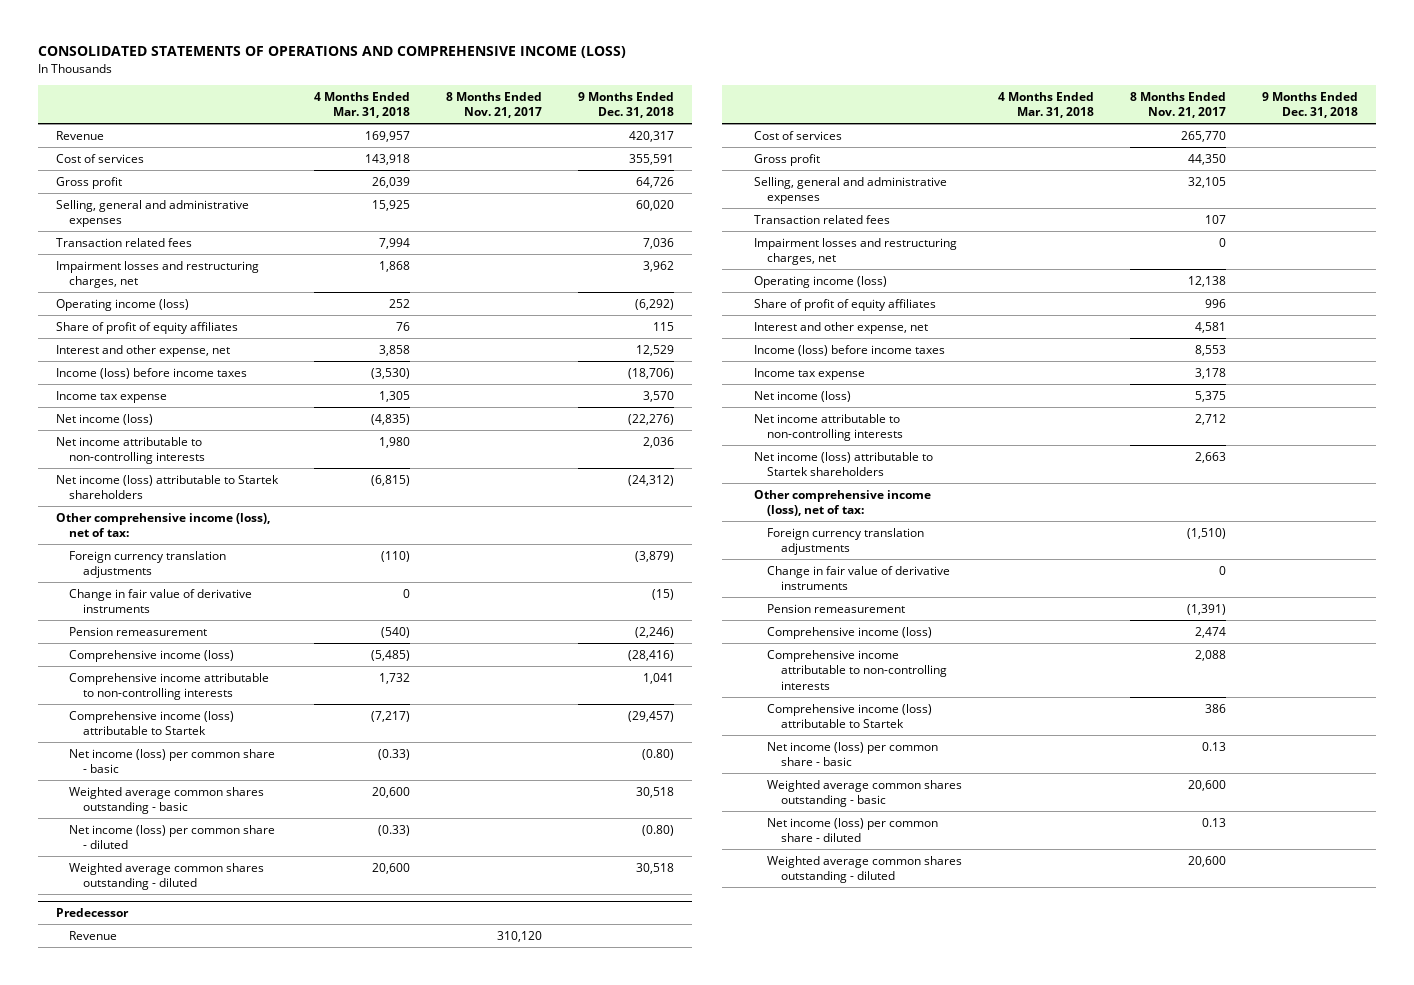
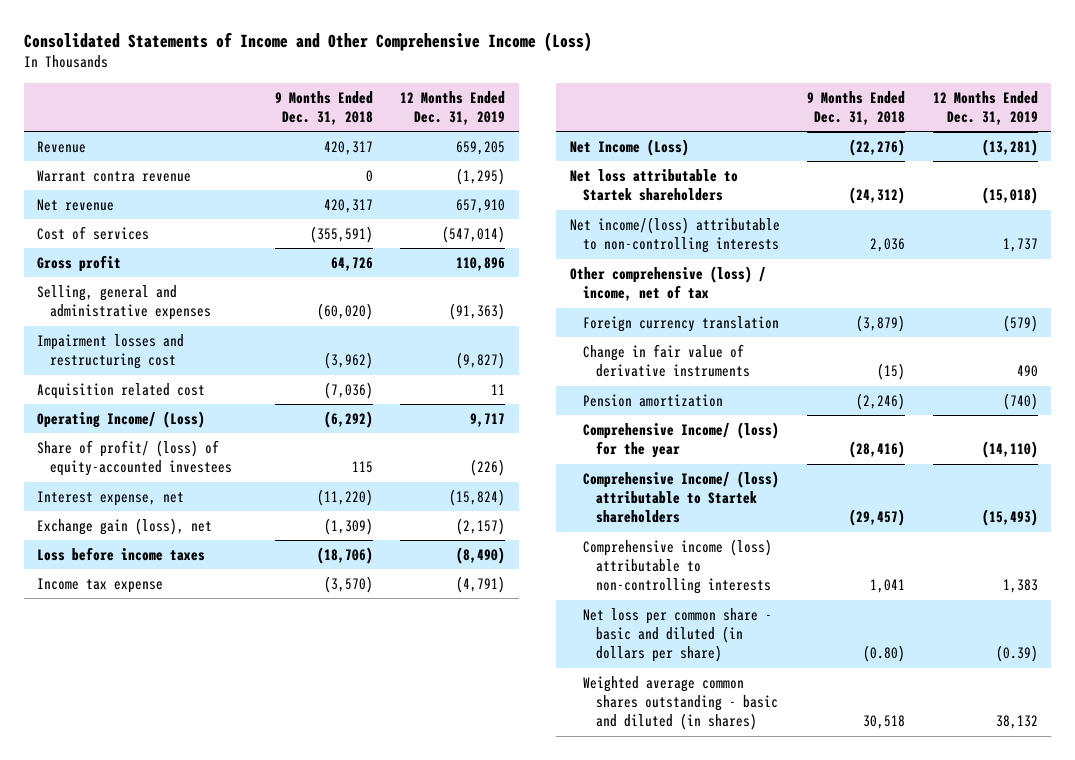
- CONSOLIDATED STATEMENTS OF OPERATIONS AND COMPREHENSIVE INCOME (LOSS)
+ Consolidated Statements of Income and Other Comprehensive Income (Loss)
- | 4 Months Ended Mar. 31, 2018 | 8 Months Ended Nov. 21, 2017 | 9 Months Ended Dec. 31, 2018
+ | 9 Months Ended Dec. 31, 2018 | 12 Months Ended Dec. 31, 2019
- Cost of services | 143,918 | | 355,591
+ Warrant contra revenue | 0 | (1,295)
+ Net revenue | 420,317 | 657,910
+ Cost of services | (355,591) | (547,014)
- Selling, general and administrative expenses | 15,925 | | 60,020
- Transaction related fees | 7,994 | | 7,036
- Impairment losses and restructuring charges, net | 1,868 | | 3,962
- Operating income (loss) | 252 | | (6,292)
- Share of profit of equity affiliates | 76 | | 115
- Interest and other expense, net | 3,858 | | 12,529
- Income (loss) before income taxes | (3,530) | | (18,706)
- Income tax expense | 1,305 | | 3,570
- Net income (loss) | (4,835) | | (22,276)
- Net income attributable to non-controlling interests | 1,980 | | 2,036
- Net income (loss) attributable to Startek shareholders | (6,815) | | (24,312)
- Other comprehensive income (loss), net of tax:
- Foreign currency translation adjustments | (110) | | (3,879)
+ Selling, general and administrative expenses | (60,020) | (91,363)
+ Impairment losses and restructuring cost | (3,962) | (9,827)
+ Acquisition related cost | (7,036) | 11
+ Operating Income/ (Loss) | (6,292) | 9,717
+ Share of profit/ (loss) of equity-accounted investees | 115 | (226)
+ Interest expense, net | (11,220) | (15,824)
+ Exchange gain (loss), net | (1,309) | (2,157)
+ Loss before income taxes | (18,706) | (8,490)
+ Income tax expense | (3,570) | (4,791)
+ Net Income (Loss) | (22,276) | (13,281)
+ Net loss attributable to Startek shareholders | (24,312) | (15,018)
+ Net income/(loss) attributable to non-controlling interests | 2,036 | 1,737
+ Other comprehensive (loss) / income, net of tax
+ Foreign currency translation | (3,879) | (579)
- Pension remeasurement | (540) | | (2,246)
- Comprehensive income (loss) | (5,485) | | (28,416)
- Comprehensive income attributable to non-controlling interests | 1,732 | | 1,041
- Comprehensive income (loss) attributable to Startek | (7,217) | | (29,457)
- Net income (loss) per common share - basic | (0.33) | | (0.80)
- Weighted average common shares outstanding - basic | 20,600 | | 30,518
- Net income (loss) per common share - diluted | (0.33) | | (0.80)
- Weighted average common shares outstanding - diluted | 20,600 | | 30,518
- Predecessor
- Revenue | | 310,120 |
- Cost of services | | 265,770 |
- Gross profit | | 44,350 |
- Selling, general and administrative expenses | | 32,105 |
- Transaction related fees | | 107 |
- Impairment losses and restructuring charges, net | | 0 |
- Operating income (loss) | | 12,138 |
- Share of profit of equity affiliates | | 996 |
- Interest and other expense, net | | 4,581 |
- Income (loss) before income taxes | | 8,553 |
- Income tax expense | | 3,178 |
- Net income (loss) | | 5,375 |
- Net income attributable to non-controlling interests | | 2,712 |
- Net income (loss) attributable to Startek shareholders | | 2,663 |
- Other comprehensive income (loss), net of tax:
- Foreign currency translation adjustments | | (1,510) |
- Change in fair value of derivative instruments | | 0 |
- Pension remeasurement | | (1,391) |
- Comprehensive income (loss) | | 2,474 |
- Comprehensive income attributable to non-controlling interests | | 2,088 |
- Comprehensive income (loss) attributable to Startek | | 386 |
- Net income (loss) per common share - basic | | 0.13 |
- Weighted average common shares outstanding - basic | | 20,600 |
- Net income (loss) per common share - diluted | | 0.13 |
- Weighted average common shares outstanding - diluted | | 20,600 |
+ Pension amortization | (2,246) | (740)
+ Comprehensive Income/ (loss) for the year | (28,416) | (14,110)
+ Comprehensive Income/ (loss) attributable to Startek shareholders | (29,457) | (15,493)
+ Comprehensive income (loss) attributable to non-controlling interests | 1,041 | 1,383
+ Net loss per common share - basic and diluted (in dollars per share) | (0.80) | (0.39)
+ Weighted average common shares outstanding - basic and diluted (in shares) | 30,518 | 38,132

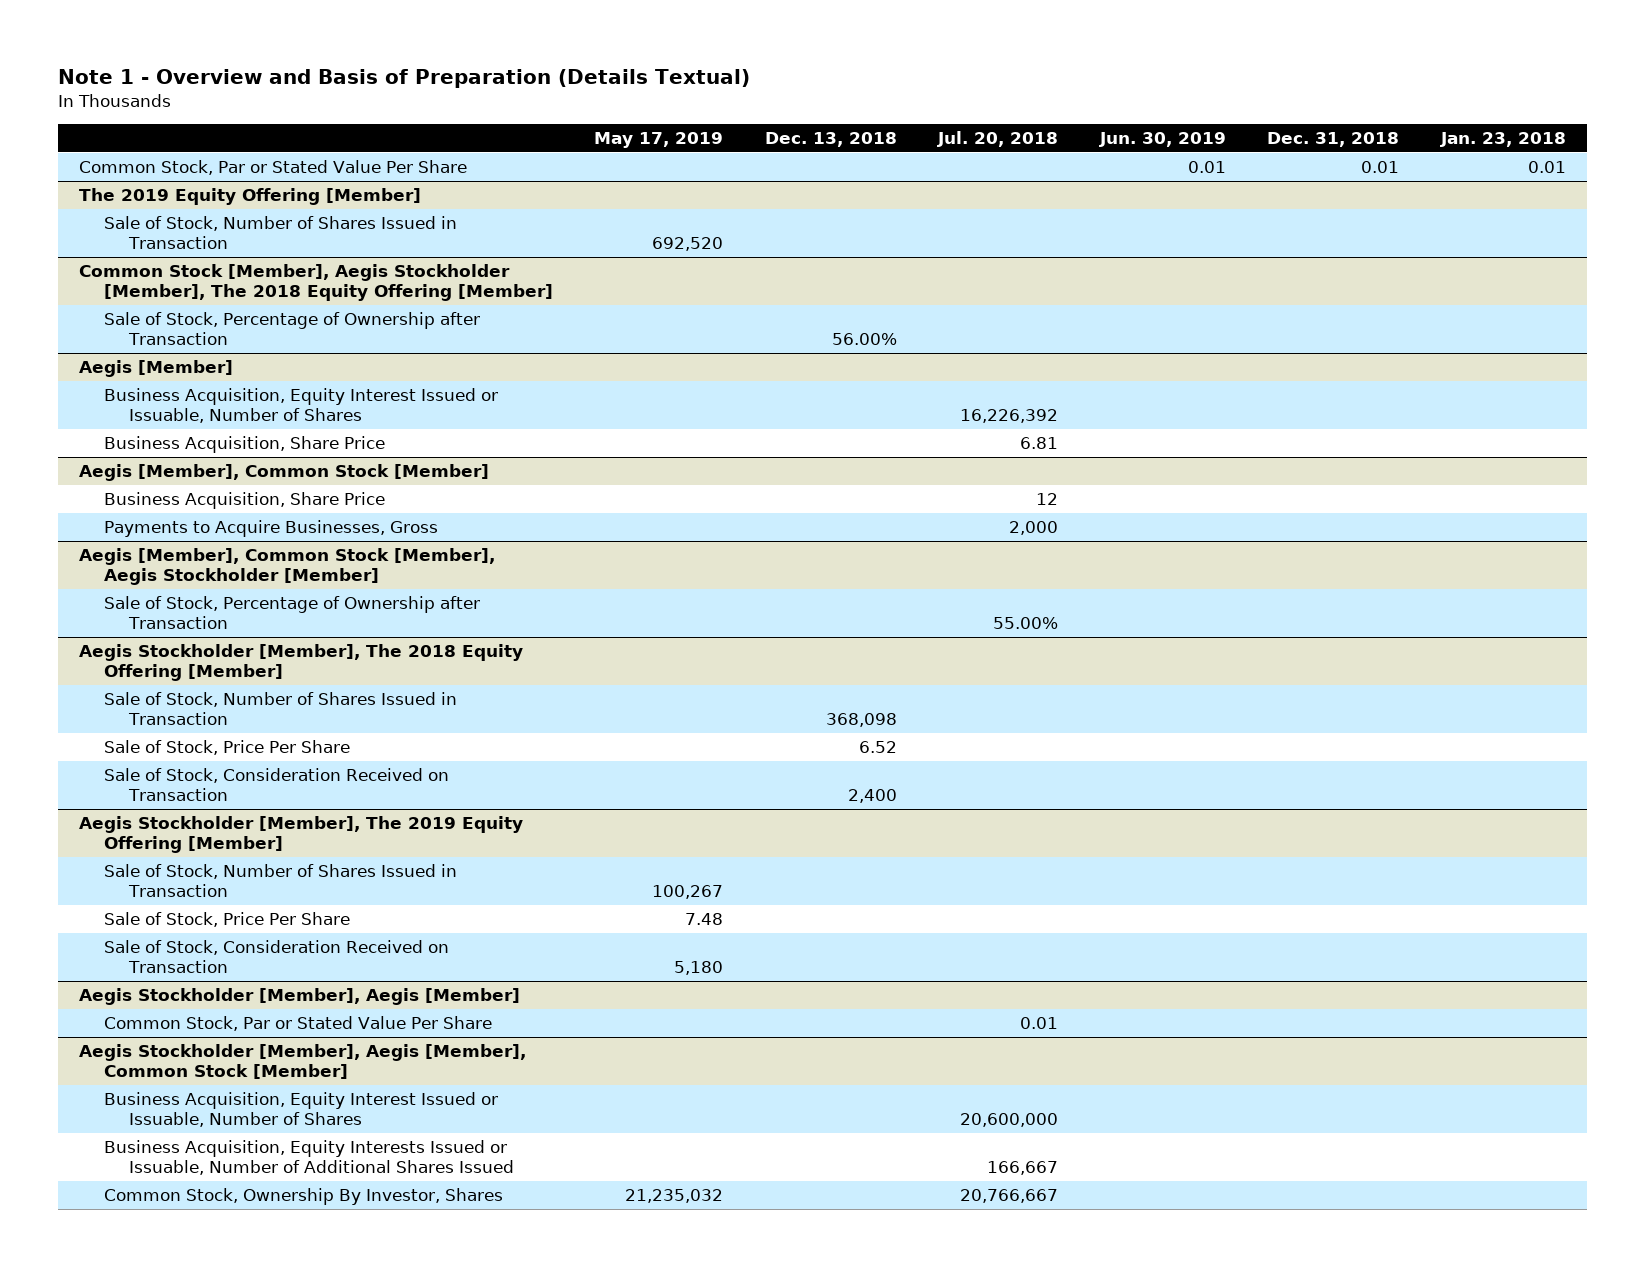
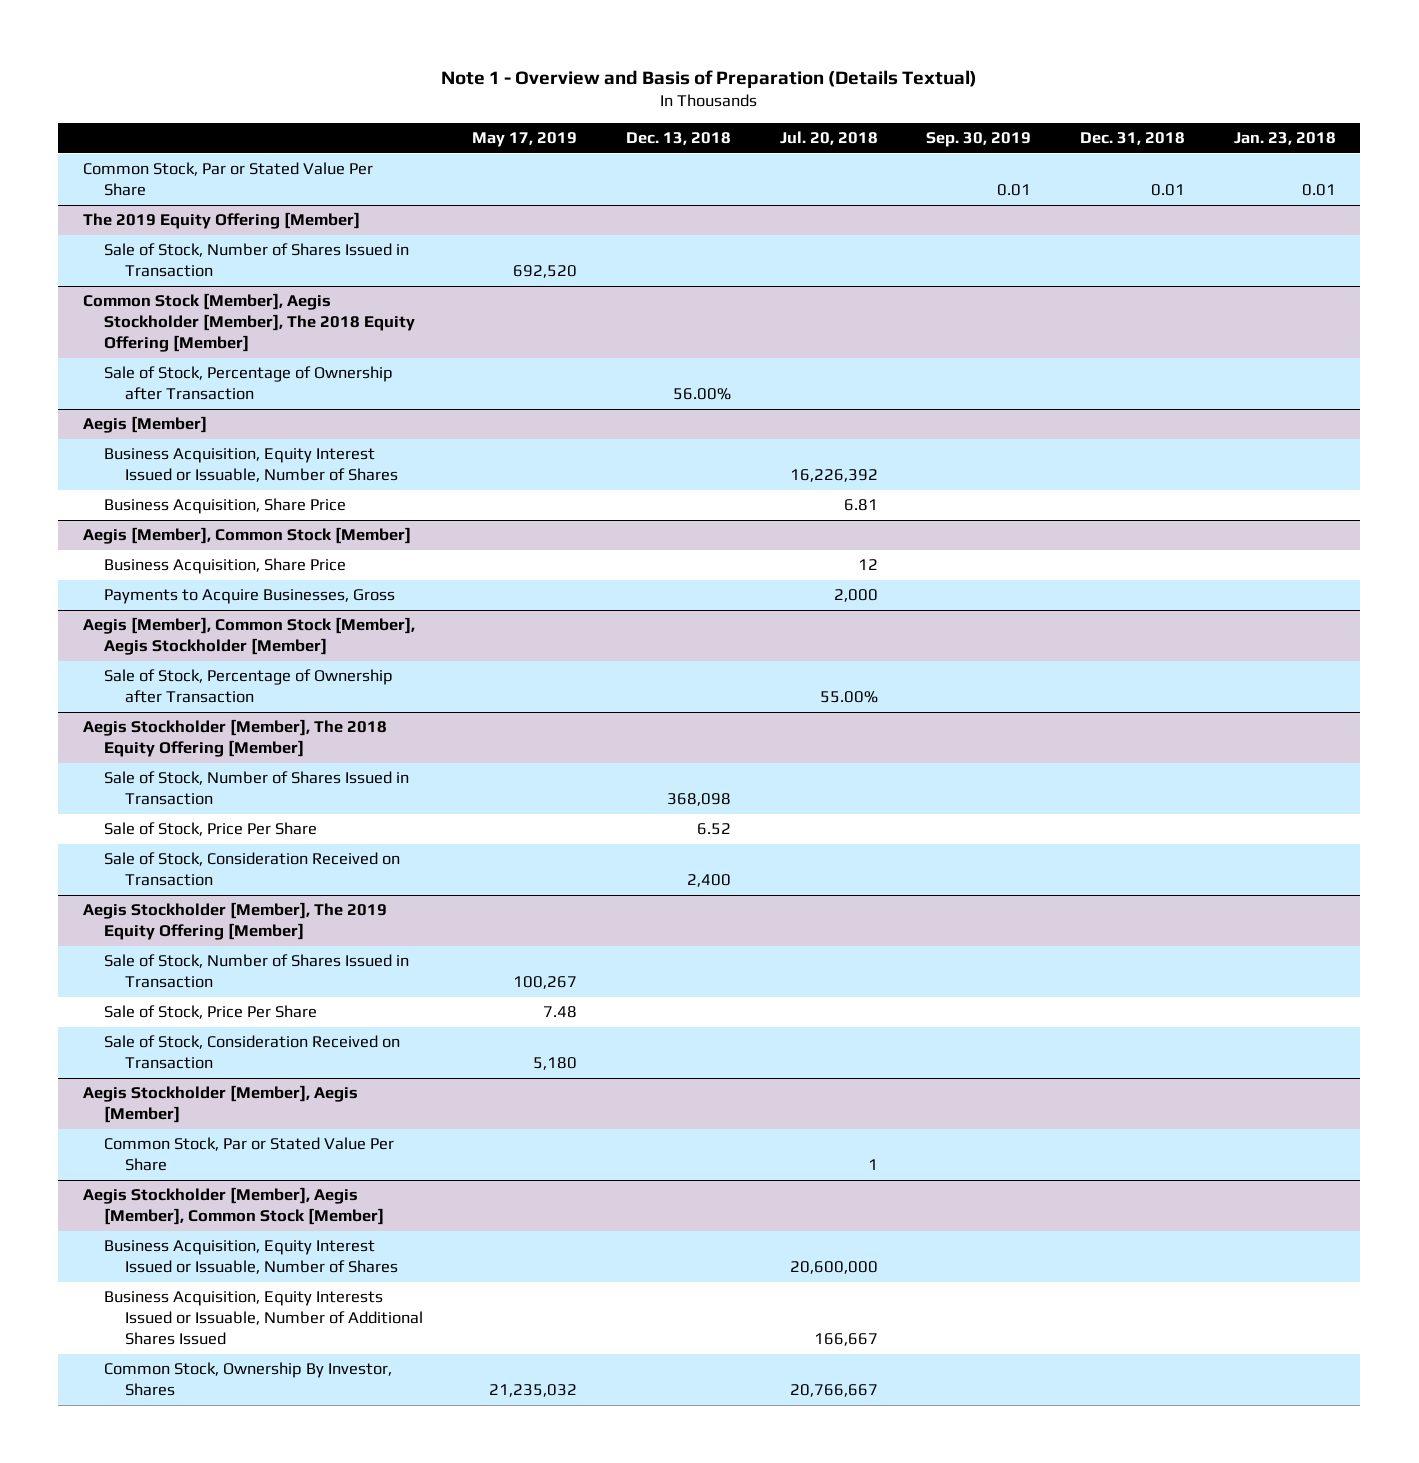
- | May 17, 2019 | Dec. 13, 2018 | Jul. 20, 2018 | Jun. 30, 2019 | Dec. 31, 2018 | Jan. 23, 2018
+ | May 17, 2019 | Dec. 13, 2018 | Jul. 20, 2018 | Sep. 30, 2019 | Dec. 31, 2018 | Jan. 23, 2018
@ Aegis Stockholder [Member], Aegis [Member]
- Common Stock, Par or Stated Value Per Share | | | 0.01 | | |
+ Common Stock, Par or Stated Value Per Share | | | 1 | | |

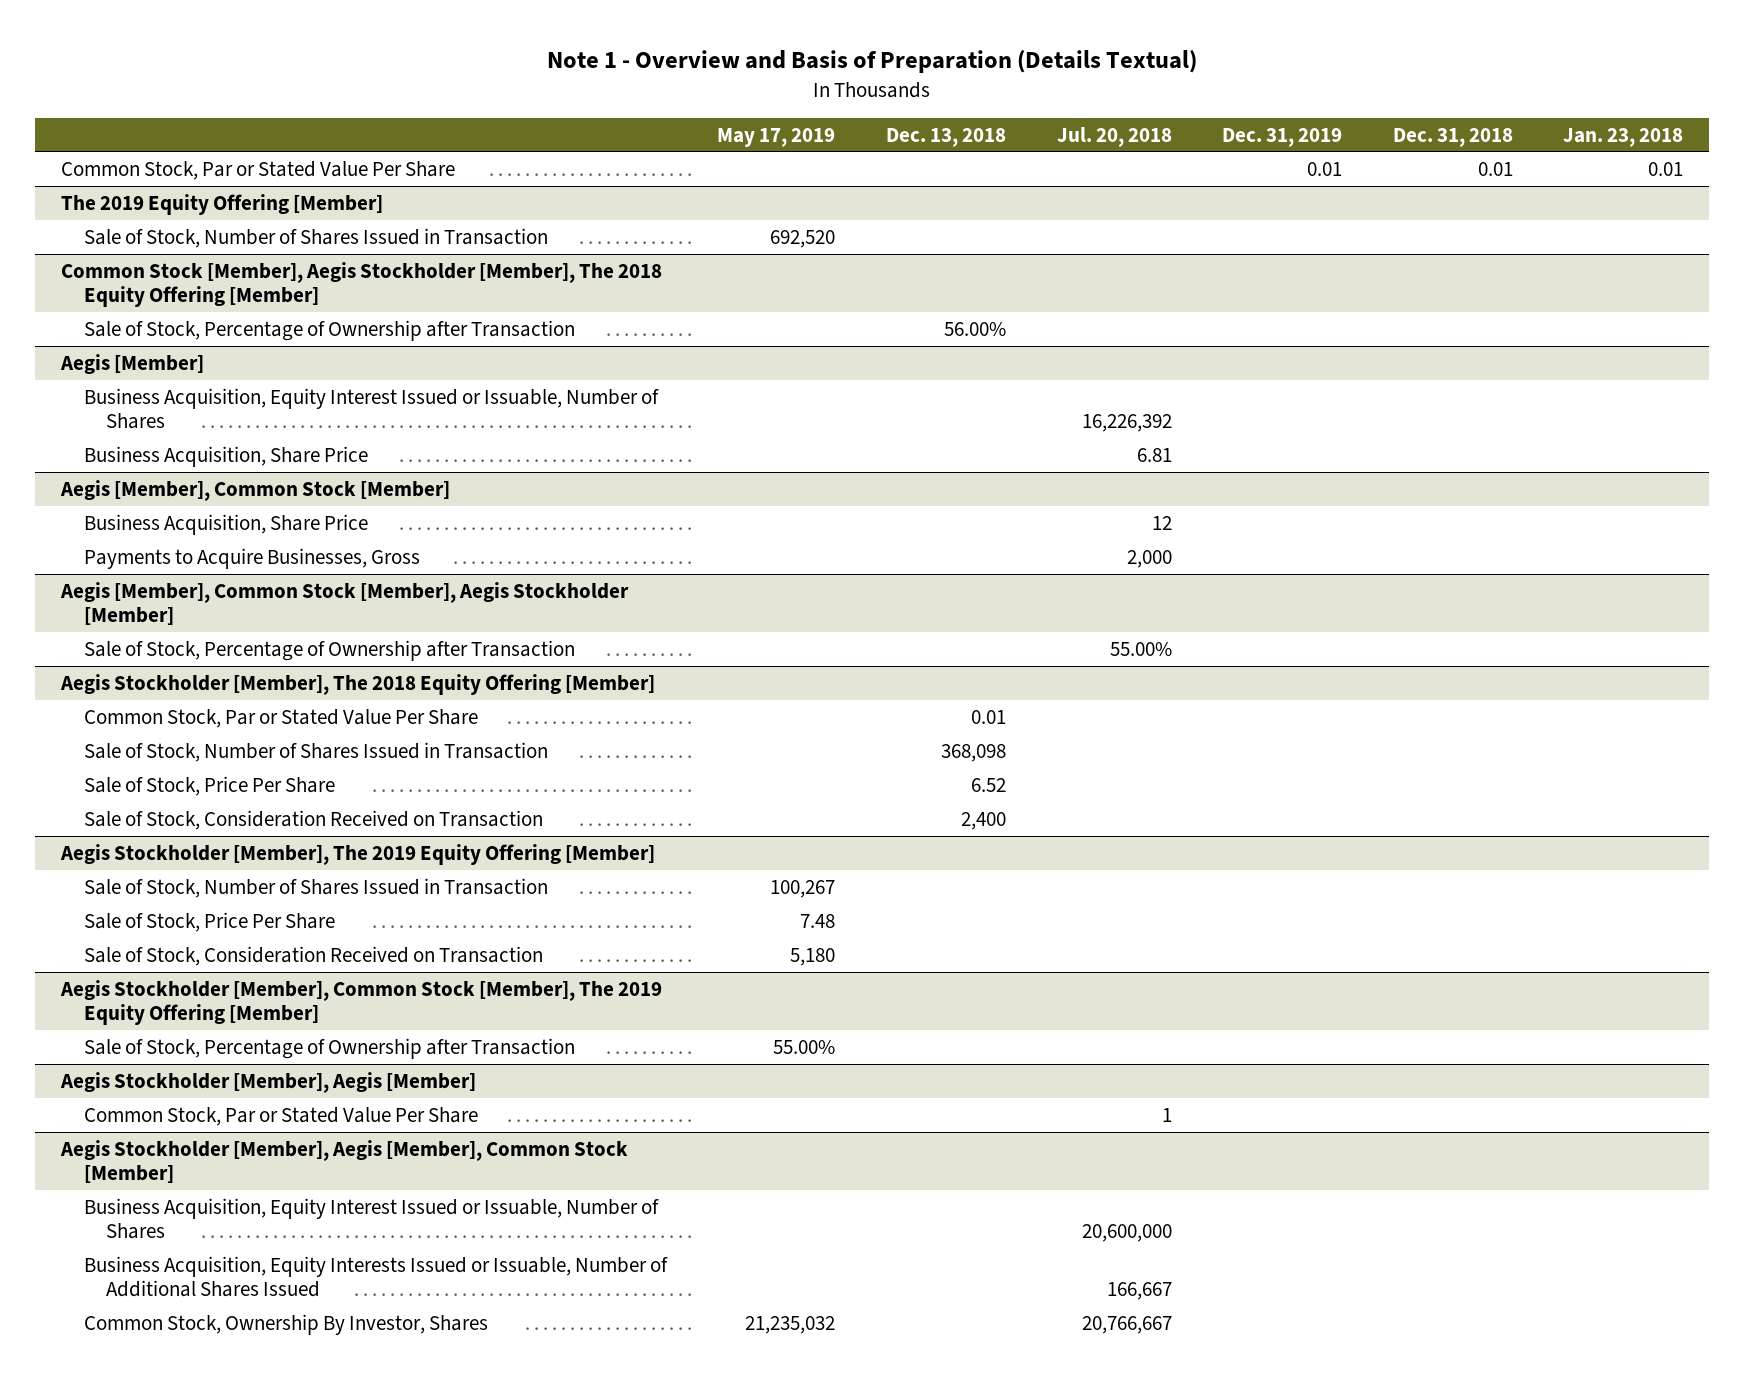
- | May 17, 2019 | Dec. 13, 2018 | Jul. 20, 2018 | Sep. 30, 2019 | Dec. 31, 2018 | Jan. 23, 2018
+ | May 17, 2019 | Dec. 13, 2018 | Jul. 20, 2018 | Dec. 31, 2019 | Dec. 31, 2018 | Jan. 23, 2018
@ Aegis Stockholder [Member], The 2018 Equity Offering [Member]
+ Common Stock, Par or Stated Value Per Share | | 0.01 | | | |
+ Aegis Stockholder [Member], Common Stock [Member], The 2019 Equity Offering [Member]
+ Sale of Stock, Percentage of Ownership after Transaction | 55.00% | | | | |

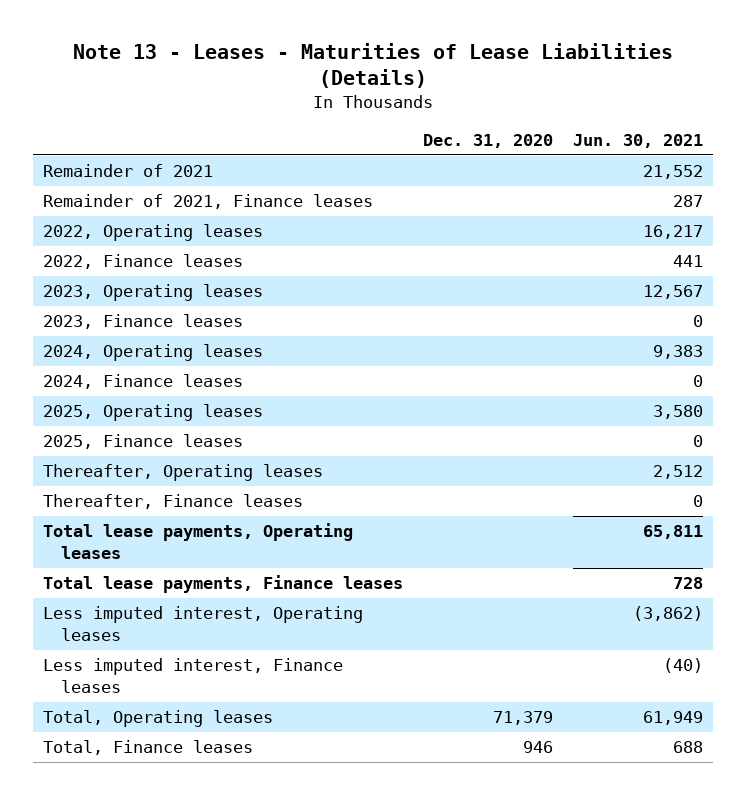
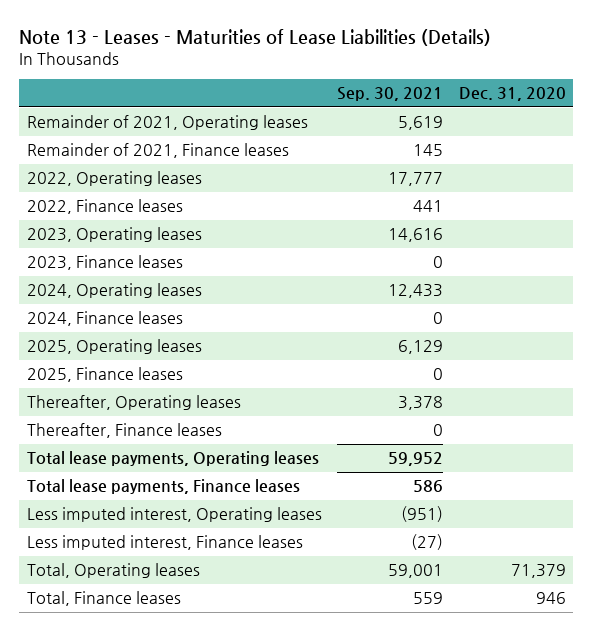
- | Dec. 31, 2020 | Jun. 30, 2021
+ | Sep. 30, 2021 | Dec. 31, 2020
- Remainder of 2021 | | 21,552
+ Remainder of 2021, Operating leases | 5,619 |

